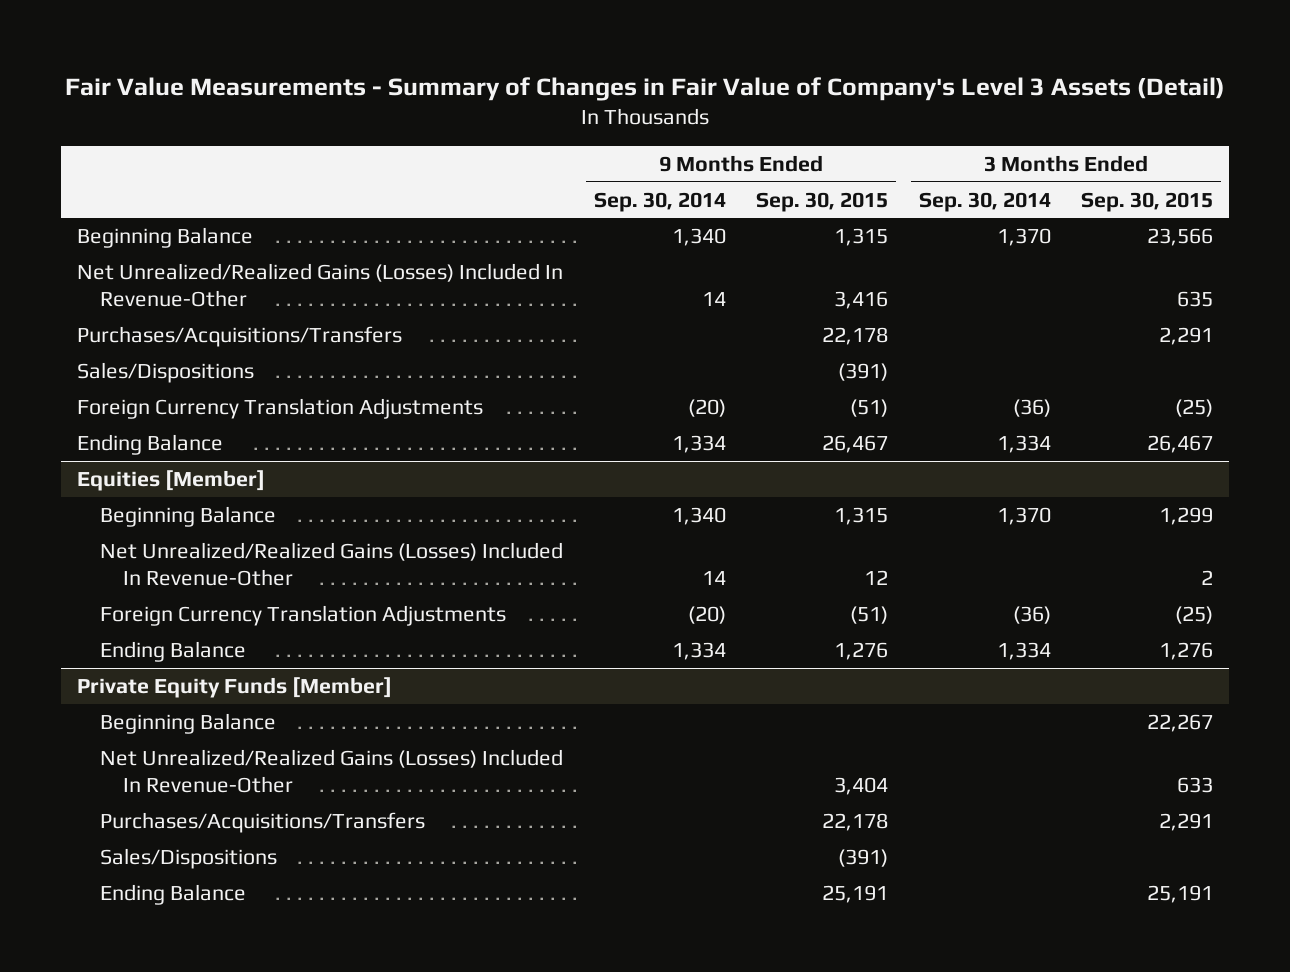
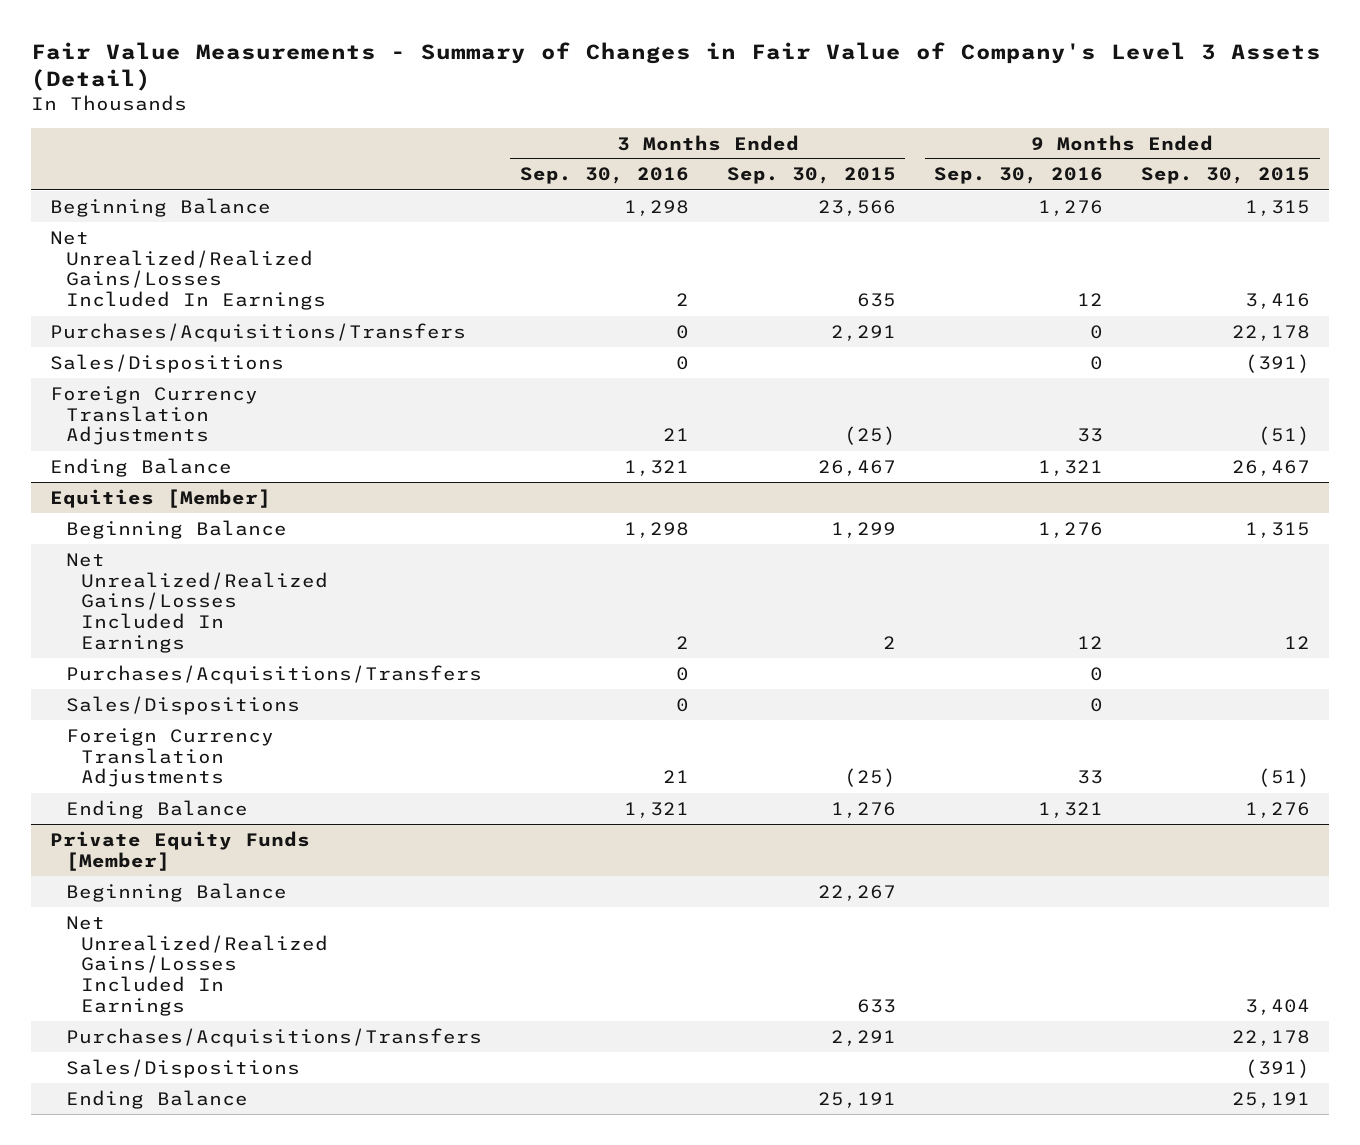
- | 9 Months Ended Sep. 30, 2014 | 9 Months Ended Sep. 30, 2015 | 3 Months Ended Sep. 30, 2014 | 3 Months Ended Sep. 30, 2015
+ | 3 Months Ended Sep. 30, 2016 | 3 Months Ended Sep. 30, 2015 | 9 Months Ended Sep. 30, 2016 | 9 Months Ended Sep. 30, 2015
- Net Unrealized/Realized Gains (Losses) Included In Revenue-Other | 14 | 3,416 | | 635
+ Net Unrealized/Realized Gains/Losses Included In Earnings | 2 | 635 | 12 | 3,416
@ Equities [Member]
- Net Unrealized/Realized Gains (Losses) Included In Revenue-Other | 14 | 12 | | 2
+ Net Unrealized/Realized Gains/Losses Included In Earnings | 2 | 2 | 12 | 12
+ Purchases/Acquisitions/Transfers | 0 | | 0 |
+ Sales/Dispositions | 0 | | 0 |
@ Private Equity Funds [Member]
- Net Unrealized/Realized Gains (Losses) Included In Revenue-Other | | 3,404 | | 633
+ Net Unrealized/Realized Gains/Losses Included In Earnings | | 633 | | 3,404

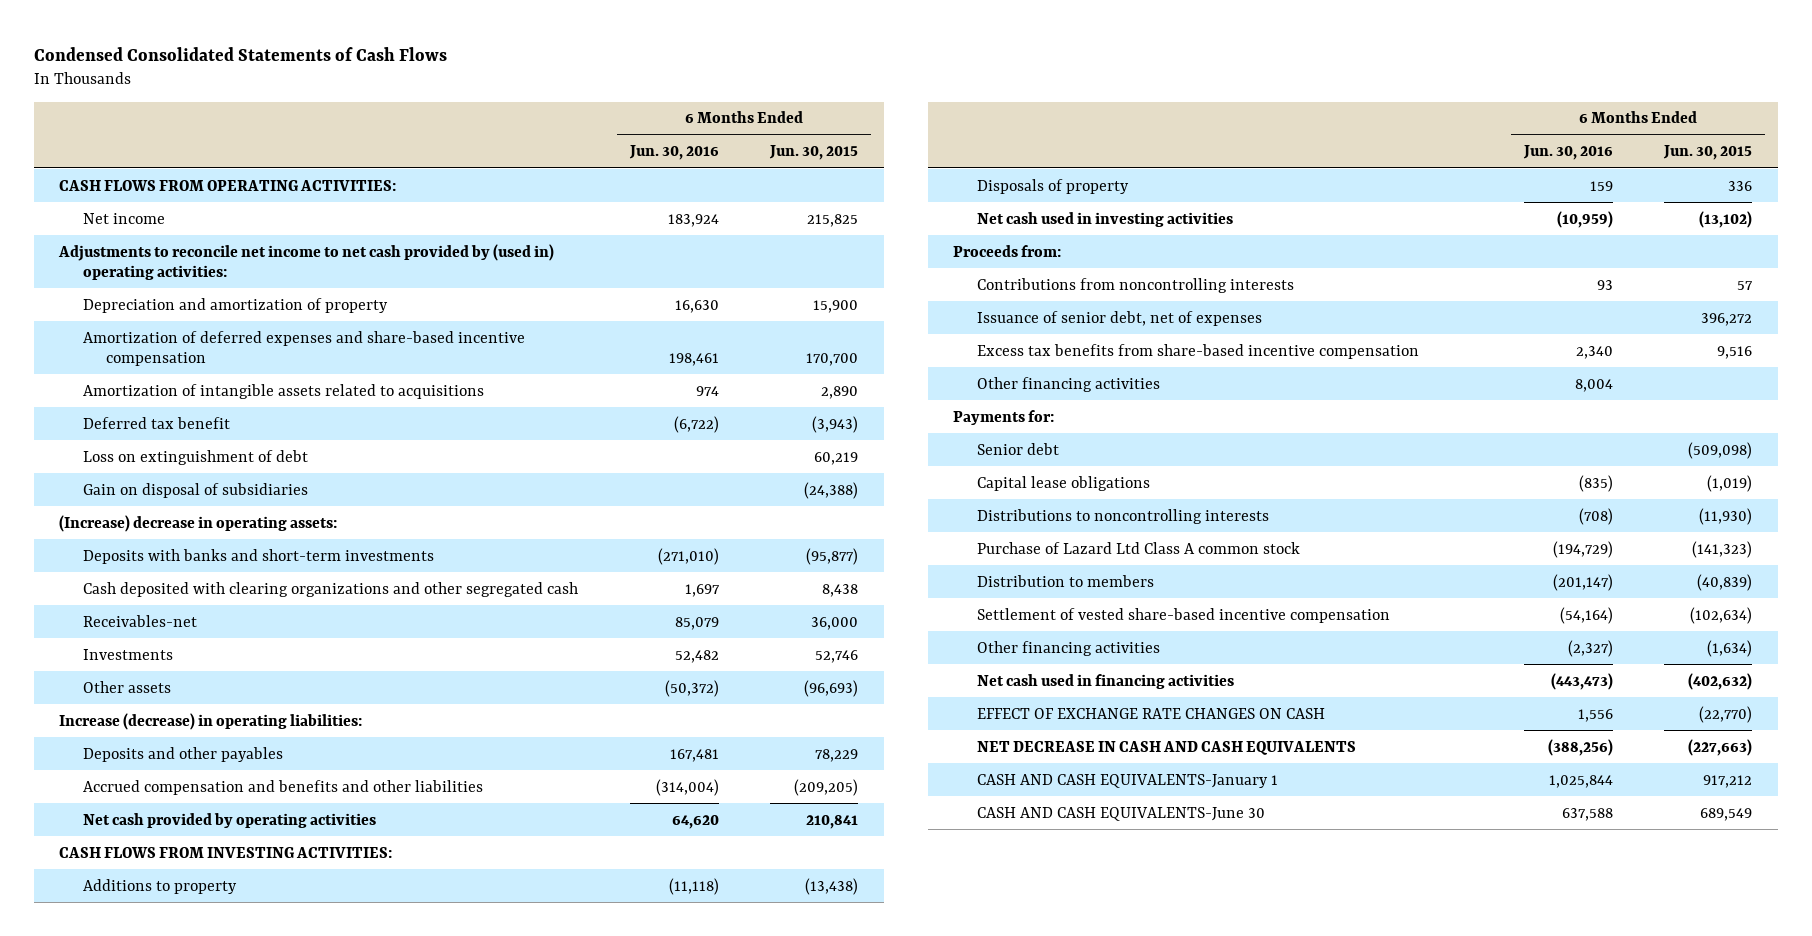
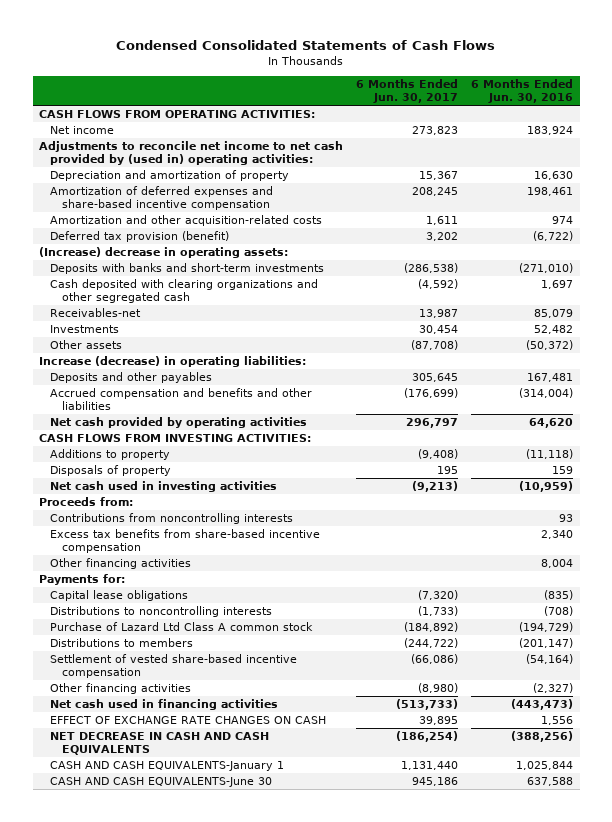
- | 6 Months Ended Jun. 30, 2016 | 6 Months Ended Jun. 30, 2015
+ | 6 Months Ended Jun. 30, 2017 | 6 Months Ended Jun. 30, 2016
- Amortization of intangible assets related to acquisitions | 974 | 2,890
- Deferred tax benefit | (6,722) | (3,943)
- Loss on extinguishment of debt | | 60,219
- Gain on disposal of subsidiaries | | (24,388)
+ Amortization and other acquisition-related costs | 1,611 | 974
+ Deferred tax provision (benefit) | 3,202 | (6,722)
- Issuance of senior debt, net of expenses | | 396,272
- Senior debt | | (509,098)
- Distribution to members | (201,147) | (40,839)
+ Distributions to members | (244,722) | (201,147)

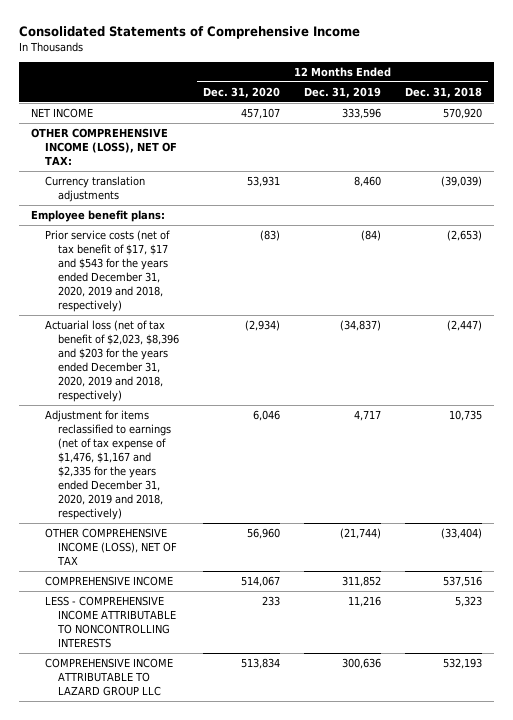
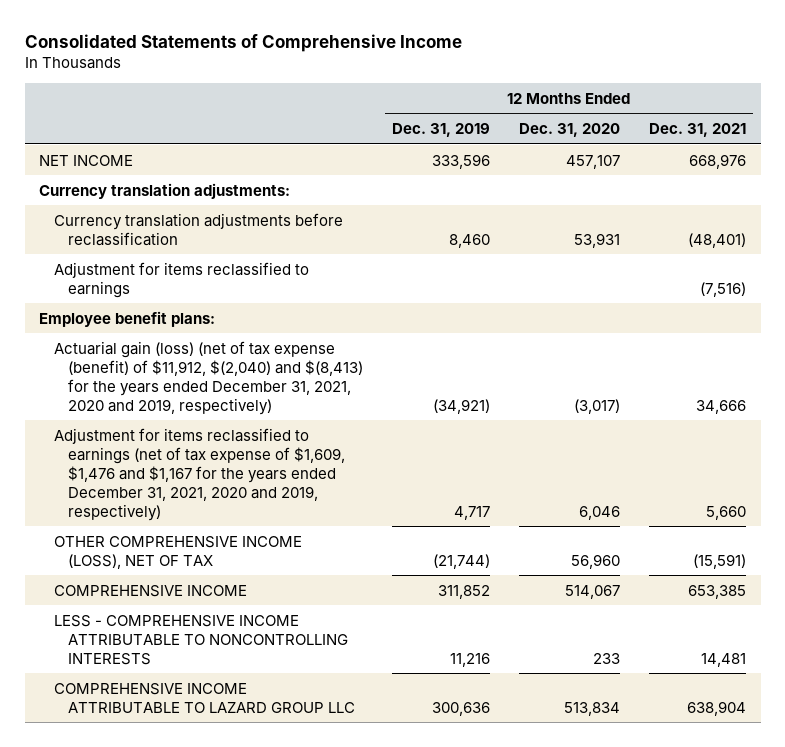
- | 12 Months Ended Dec. 31, 2020 | 12 Months Ended Dec. 31, 2019 | 12 Months Ended Dec. 31, 2018
+ | 12 Months Ended Dec. 31, 2019 | 12 Months Ended Dec. 31, 2020 | 12 Months Ended Dec. 31, 2021
- OTHER COMPREHENSIVE INCOME (LOSS), NET OF TAX:
- Currency translation adjustments | 53,931 | 8,460 | (39,039)
+ Currency translation adjustments:
+ Currency translation adjustments before reclassification | 8,460 | 53,931 | (48,401)
+ Adjustment for items reclassified to earnings | | | (7,516)
- Prior service costs (net of tax benefit of $17, $17 and $543 for the years ended December 31, 2020, 2019 and 2018, respectively) | (83) | (84) | (2,653)
- Actuarial loss (net of tax benefit of $2,023, $8,396 and $203 for the years ended December 31, 2020, 2019 and 2018, respectively) | (2,934) | (34,837) | (2,447)
- Adjustment for items reclassified to earnings (net of tax expense of $1,476, $1,167 and $2,335 for the years ended December 31, 2020, 2019 and 2018, respectively) | 6,046 | 4,717 | 10,735
+ Actuarial gain (loss) (net of tax expense (benefit) of $11,912, $(2,040) and $(8,413) for the years ended December 31, 2021, 2020 and 2019, respectively) | (34,921) | (3,017) | 34,666
+ Adjustment for items reclassified to earnings (net of tax expense of $1,609, $1,476 and $1,167 for the years ended December 31, 2021, 2020 and 2019, respectively) | 4,717 | 6,046 | 5,660

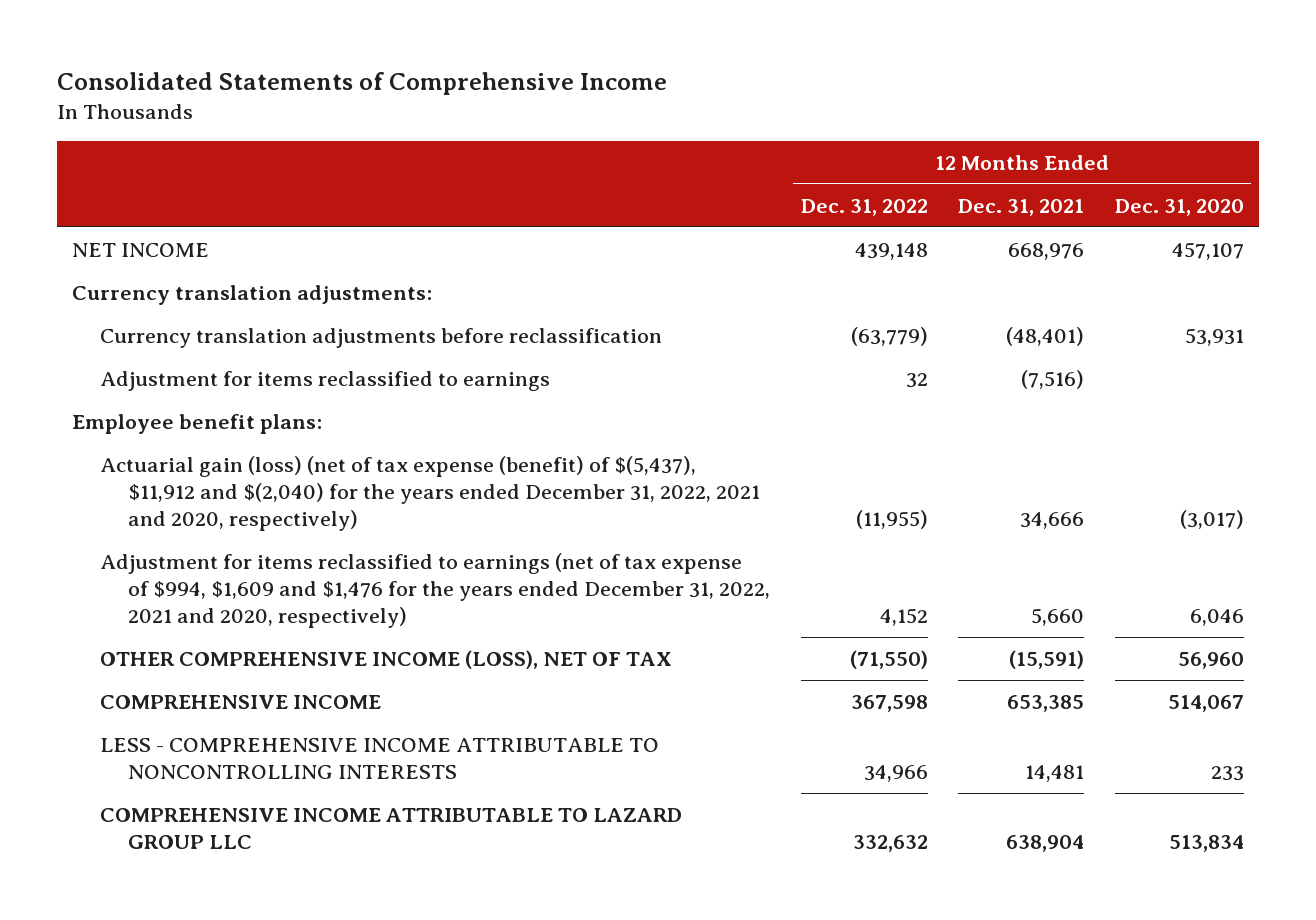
- | 12 Months Ended Dec. 31, 2019 | 12 Months Ended Dec. 31, 2020 | 12 Months Ended Dec. 31, 2021
+ | 12 Months Ended Dec. 31, 2022 | 12 Months Ended Dec. 31, 2021 | 12 Months Ended Dec. 31, 2020
- Actuarial gain (loss) (net of tax expense (benefit) of $11,912, $(2,040) and $(8,413) for the years ended December 31, 2021, 2020 and 2019, respectively) | (34,921) | (3,017) | 34,666
- Adjustment for items reclassified to earnings (net of tax expense of $1,609, $1,476 and $1,167 for the years ended December 31, 2021, 2020 and 2019, respectively) | 4,717 | 6,046 | 5,660
+ Actuarial gain (loss) (net of tax expense (benefit) of $(5,437), $11,912 and $(2,040) for the years ended December 31, 2022, 2021 and 2020, respectively) | (11,955) | 34,666 | (3,017)
+ Adjustment for items reclassified to earnings (net of tax expense of $994, $1,609 and $1,476 for the years ended December 31, 2022, 2021 and 2020, respectively) | 4,152 | 5,660 | 6,046

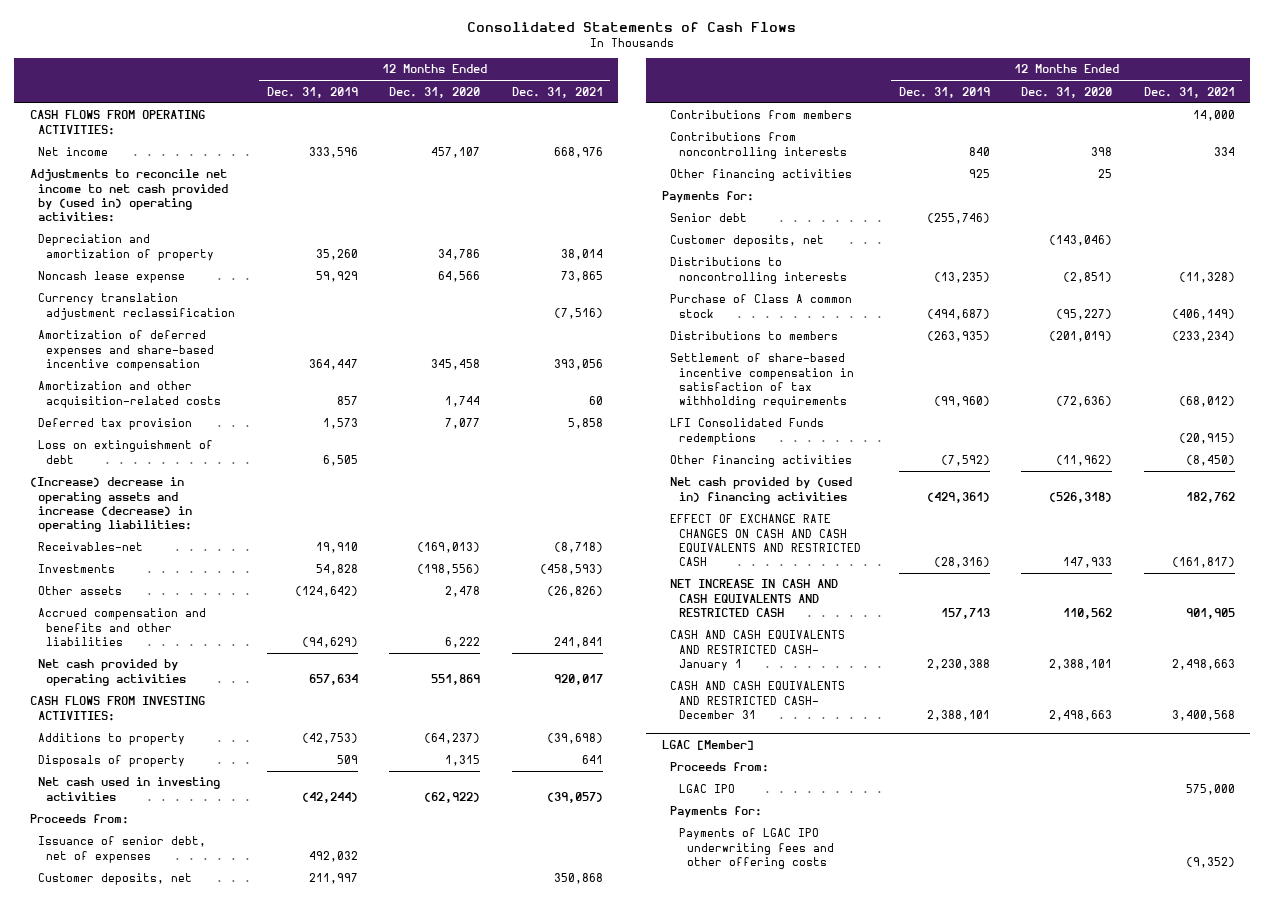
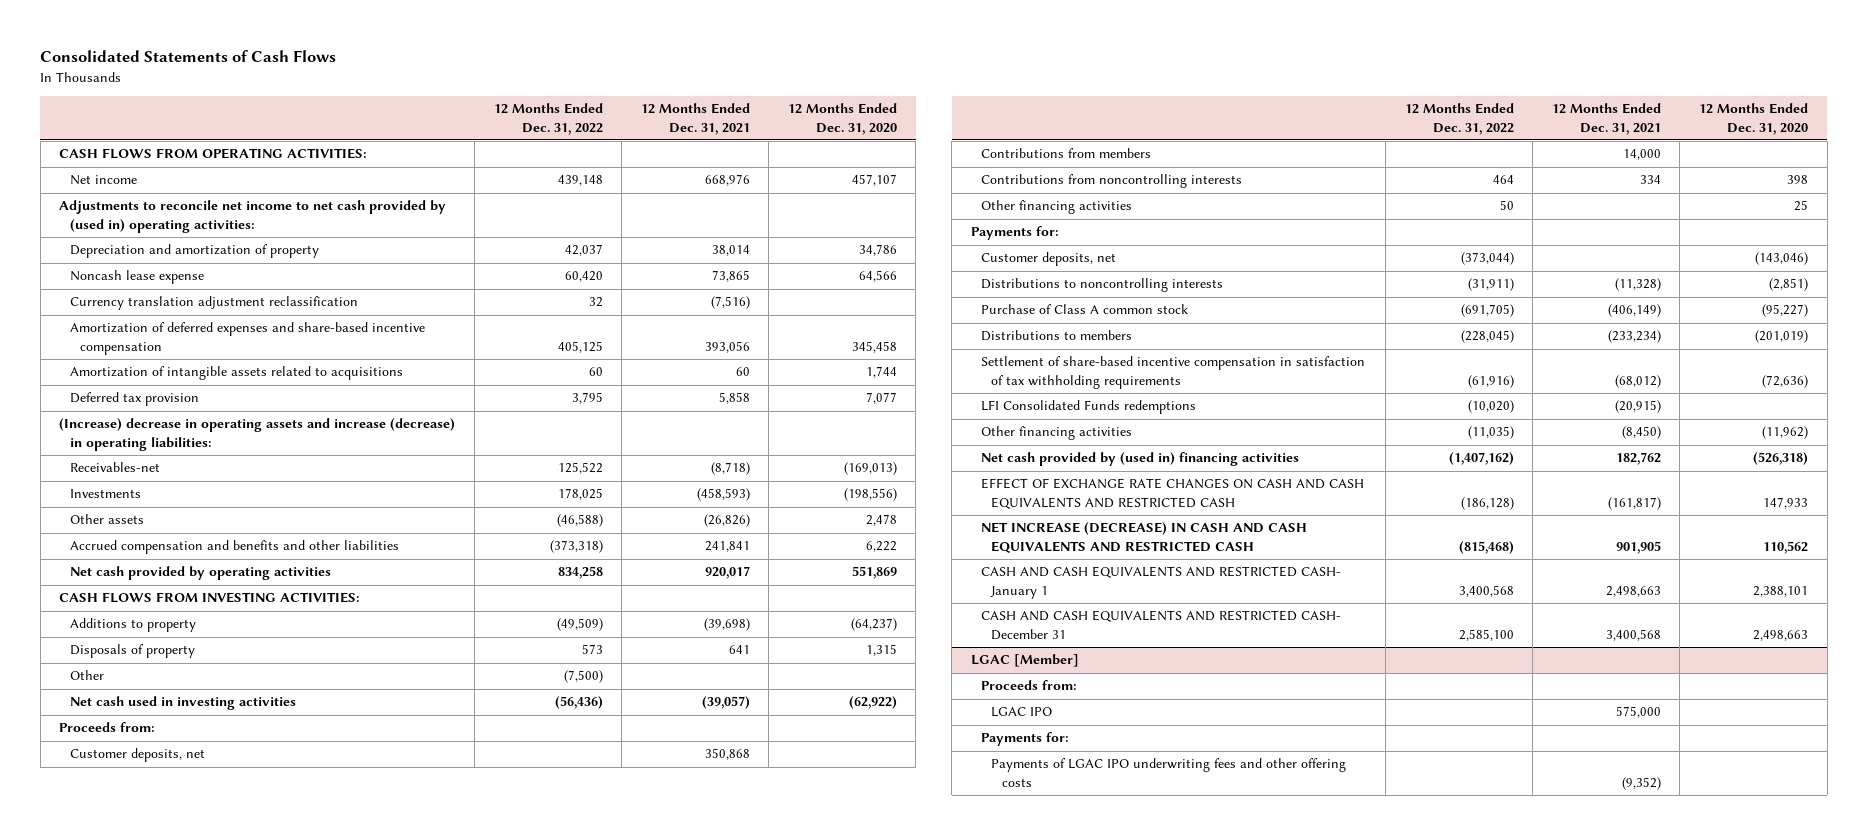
- | 12 Months Ended Dec. 31, 2019 | 12 Months Ended Dec. 31, 2020 | 12 Months Ended Dec. 31, 2021
+ | 12 Months Ended Dec. 31, 2022 | 12 Months Ended Dec. 31, 2021 | 12 Months Ended Dec. 31, 2020
- Amortization and other acquisition-related costs | 857 | 1,744 | 60
+ Amortization of intangible assets related to acquisitions | 60 | 60 | 1,744
- Loss on extinguishment of debt | 6,505 | |
+ Other | (7,500) | |
- Issuance of senior debt, net of expenses | 492,032 | |
- Senior debt | (255,746) | |
- NET INCREASE IN CASH AND CASH EQUIVALENTS AND RESTRICTED CASH | 157,713 | 110,562 | 901,905
+ NET INCREASE (DECREASE) IN CASH AND CASH EQUIVALENTS AND RESTRICTED CASH | (815,468) | 901,905 | 110,562

